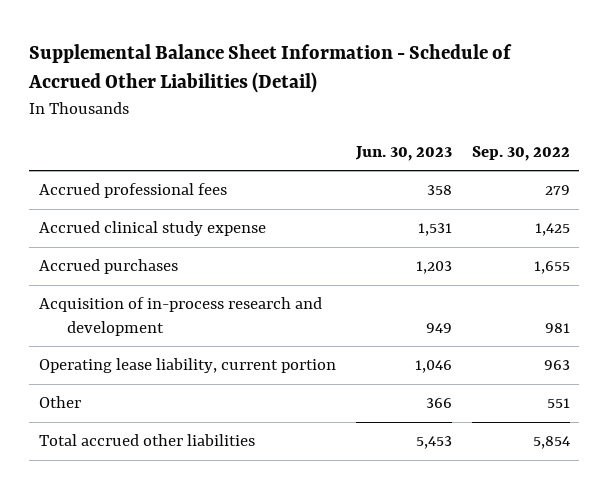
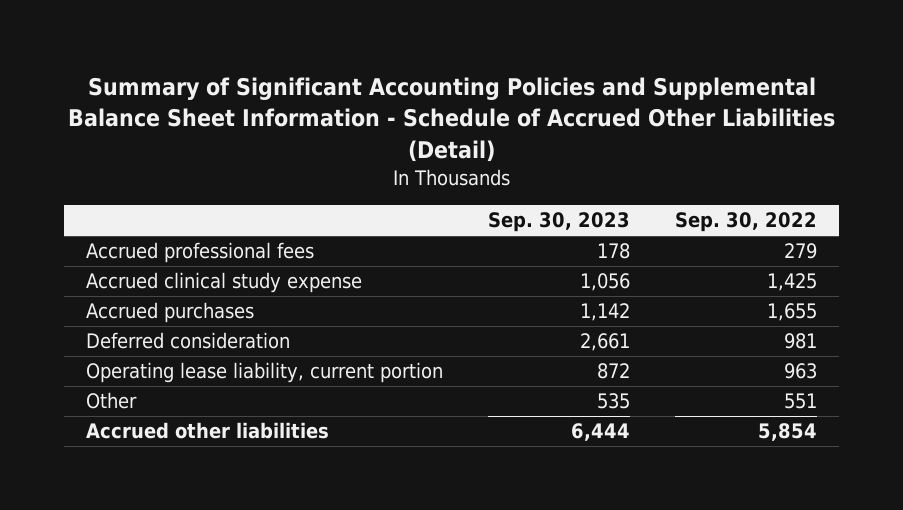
- Supplemental Balance Sheet Information - Schedule of Accrued Other Liabilities (Detail)
+ Summary of Significant Accounting Policies and Supplemental Balance Sheet Information - Schedule of Accrued Other Liabilities (Detail)
- | Jun. 30, 2023 | Sep. 30, 2022
+ | Sep. 30, 2023 | Sep. 30, 2022
- Acquisition of in-process research and development | 949 | 981
+ Deferred consideration | 2,661 | 981
- Total accrued other liabilities | 5,453 | 5,854
+ Accrued other liabilities | 6,444 | 5,854

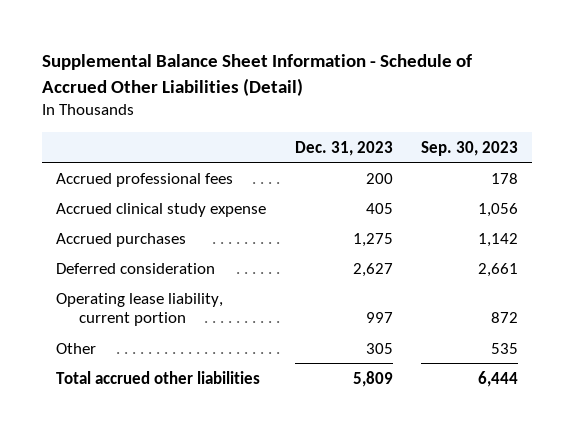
- Summary of Significant Accounting Policies and Supplemental Balance Sheet Information - Schedule of Accrued Other Liabilities (Detail)
+ Supplemental Balance Sheet Information - Schedule of Accrued Other Liabilities (Detail)
- | Sep. 30, 2023 | Sep. 30, 2022
+ | Dec. 31, 2023 | Sep. 30, 2023
- Accrued other liabilities | 6,444 | 5,854
+ Total accrued other liabilities | 5,809 | 6,444

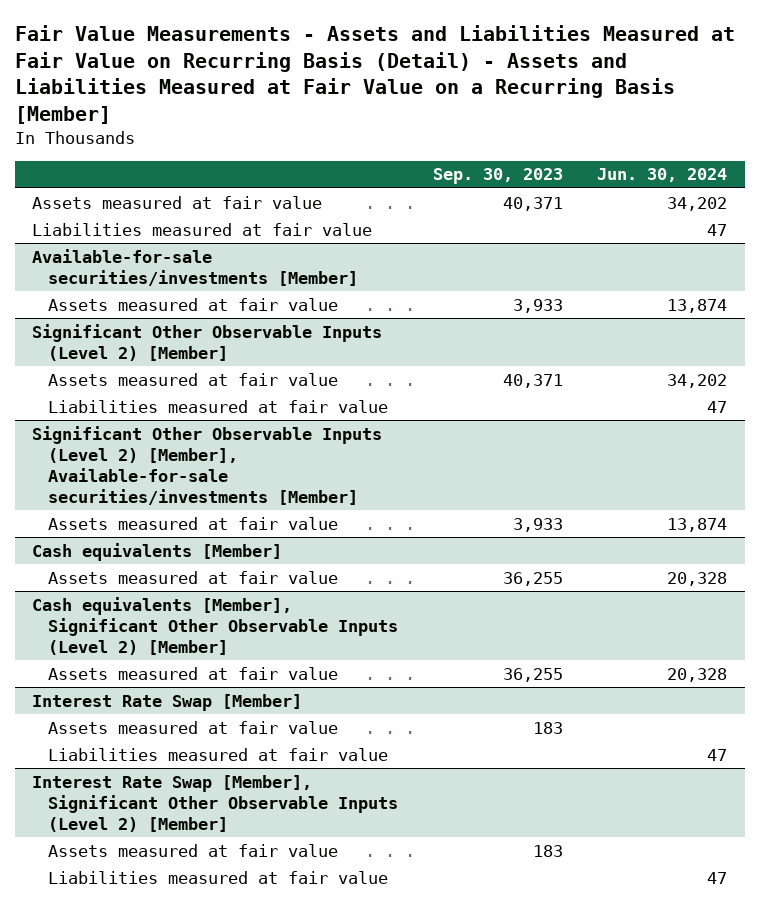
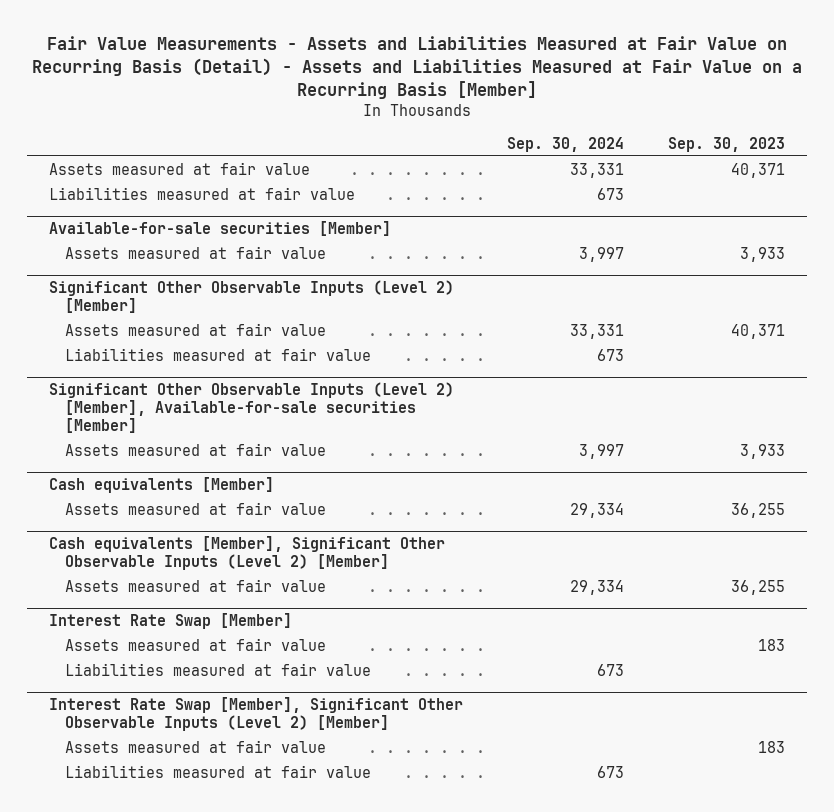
- | Sep. 30, 2023 | Jun. 30, 2024
+ | Sep. 30, 2024 | Sep. 30, 2023
- Available-for-sale securities/investments [Member]
+ Available-for-sale securities [Member]
- Significant Other Observable Inputs (Level 2) [Member], Available-for-sale securities/investments [Member]
+ Significant Other Observable Inputs (Level 2) [Member], Available-for-sale securities [Member]

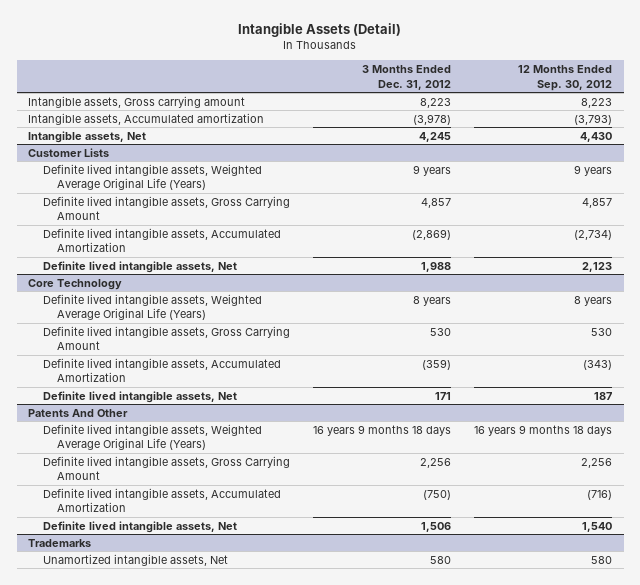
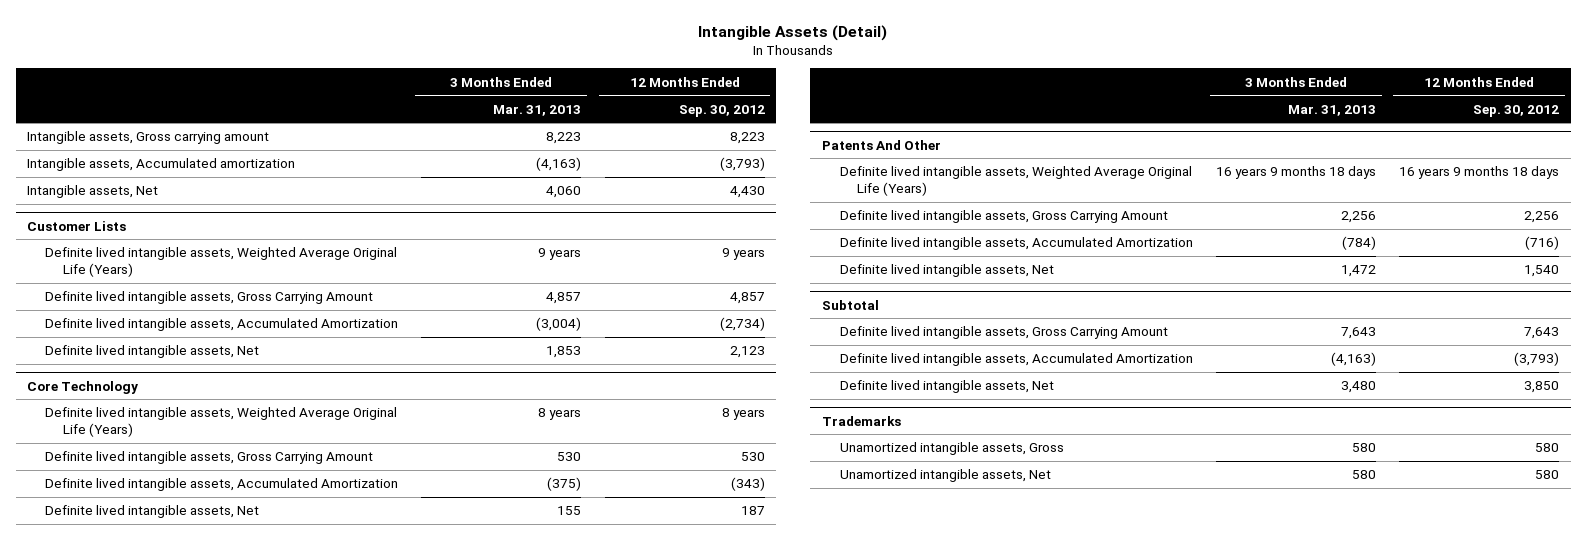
- | 3 Months Ended Dec. 31, 2012 | 12 Months Ended Sep. 30, 2012
+ | 3 Months Ended Mar. 31, 2013 | 12 Months Ended Sep. 30, 2012
+ Subtotal
+ Definite lived intangible assets, Gross Carrying Amount | 7,643 | 7,643
+ Definite lived intangible assets, Accumulated Amortization | (4,163) | (3,793)
+ Definite lived intangible assets, Net | 3,480 | 3,850
@ Trademarks
+ Unamortized intangible assets, Gross | 580 | 580

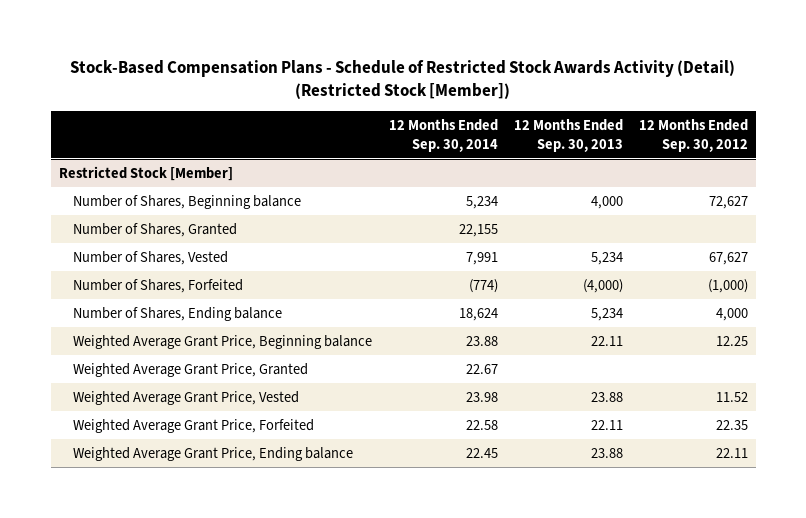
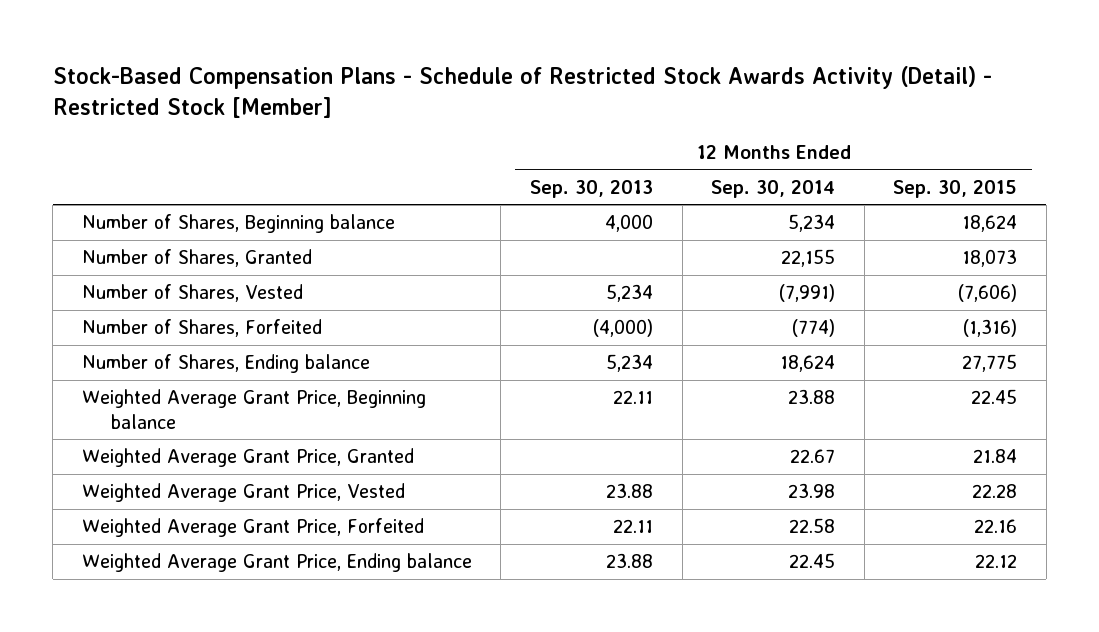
- Stock-Based Compensation Plans - Schedule of Restricted Stock Awards Activity (Detail) (Restricted Stock [Member])
+ Stock-Based Compensation Plans - Schedule of Restricted Stock Awards Activity (Detail) - Restricted Stock [Member]
- | 12 Months Ended Sep. 30, 2014 | 12 Months Ended Sep. 30, 2013 | 12 Months Ended Sep. 30, 2012
+ | 12 Months Ended Sep. 30, 2013 | 12 Months Ended Sep. 30, 2014 | 12 Months Ended Sep. 30, 2015
- Restricted Stock [Member]
- Number of Shares, Vested | 7,991 | 5,234 | 67,627
+ Number of Shares, Vested | 5,234 | (7,991) | (7,606)

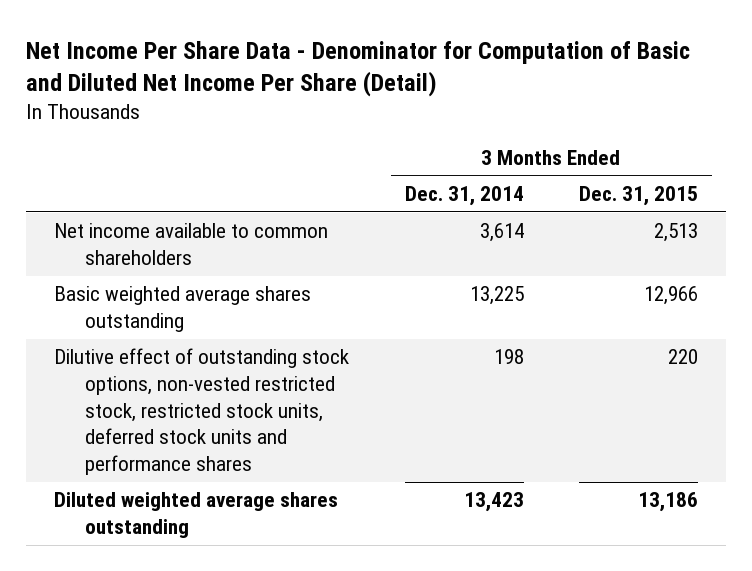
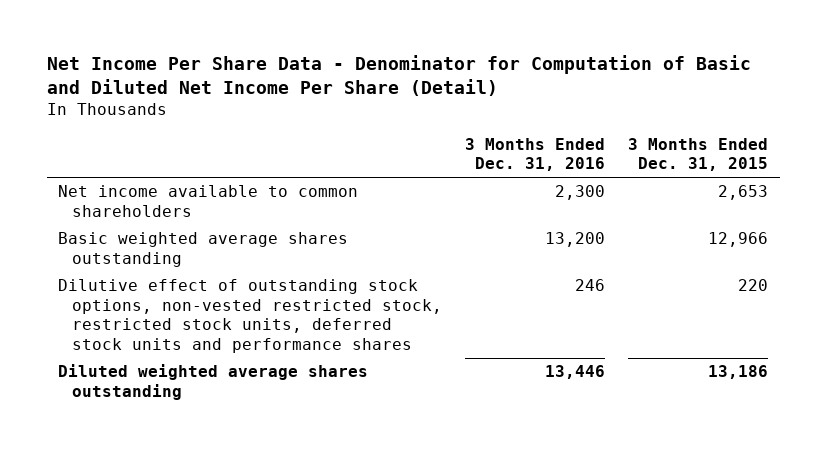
- | 3 Months Ended Dec. 31, 2014 | 3 Months Ended Dec. 31, 2015
+ | 3 Months Ended Dec. 31, 2016 | 3 Months Ended Dec. 31, 2015
- Net income available to common shareholders | 3,614 | 2,513
+ Net income available to common shareholders | 2,300 | 2,653

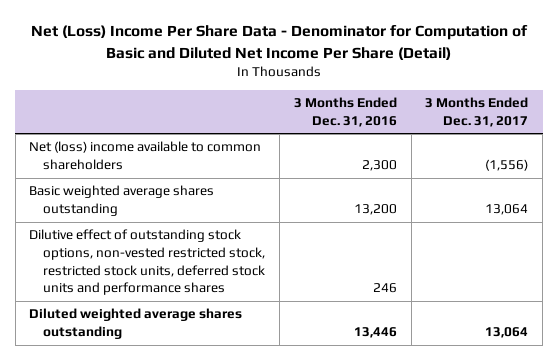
- Net Income Per Share Data - Denominator for Computation of Basic and Diluted Net Income Per Share (Detail)
+ Net (Loss) Income Per Share Data - Denominator for Computation of Basic and Diluted Net Income Per Share (Detail)
- | 3 Months Ended Dec. 31, 2016 | 3 Months Ended Dec. 31, 2015
+ | 3 Months Ended Dec. 31, 2016 | 3 Months Ended Dec. 31, 2017
- Net income available to common shareholders | 2,300 | 2,653
+ Net (loss) income available to common shareholders | 2,300 | (1,556)

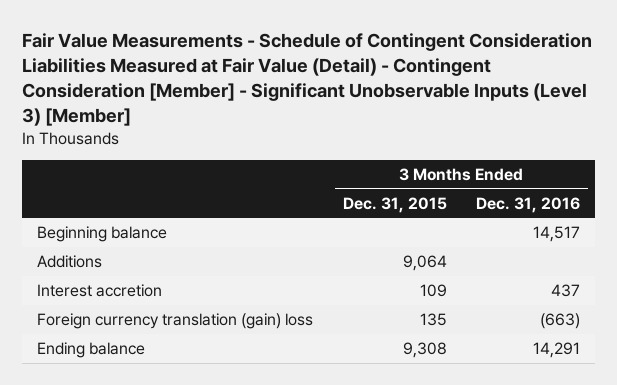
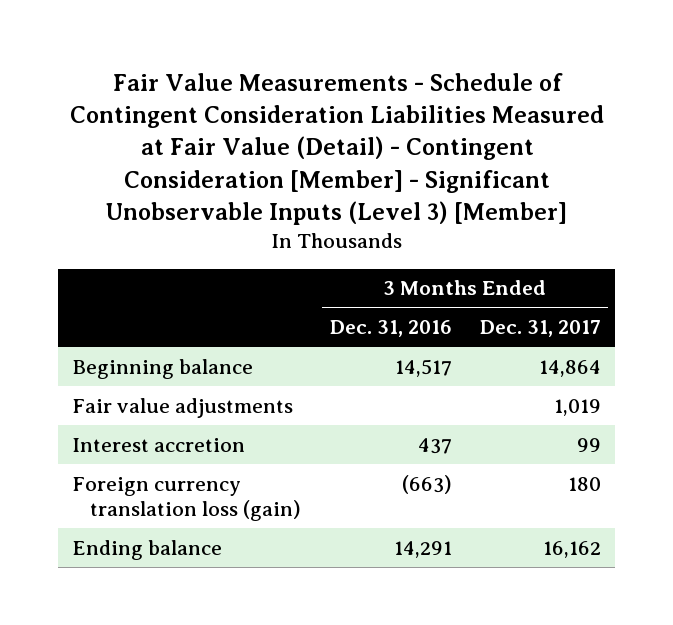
- | 3 Months Ended Dec. 31, 2015 | 3 Months Ended Dec. 31, 2016
+ | 3 Months Ended Dec. 31, 2016 | 3 Months Ended Dec. 31, 2017
- Additions | 9,064 |
+ Fair value adjustments | | 1,019
- Foreign currency translation (gain) loss | 135 | (663)
+ Foreign currency translation loss (gain) | (663) | 180

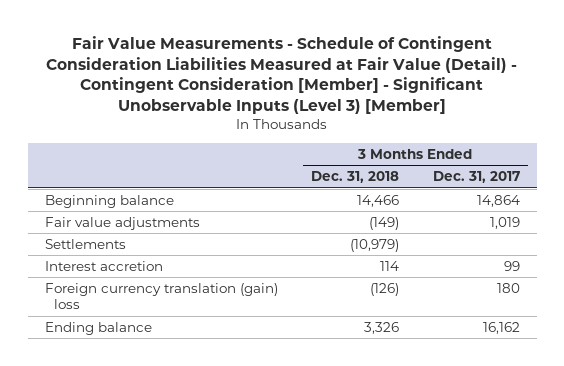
- | 3 Months Ended Dec. 31, 2016 | 3 Months Ended Dec. 31, 2017
+ | 3 Months Ended Dec. 31, 2018 | 3 Months Ended Dec. 31, 2017
+ Settlements | (10,979) |
- Foreign currency translation loss (gain) | (663) | 180
+ Foreign currency translation (gain) loss | (126) | 180

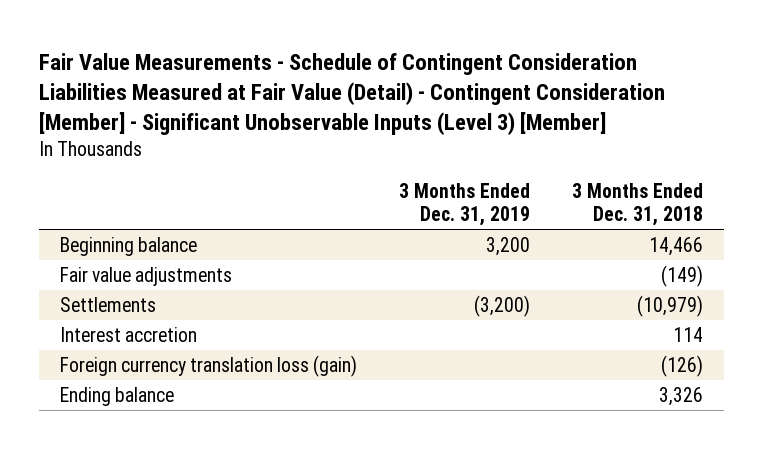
- | 3 Months Ended Dec. 31, 2018 | 3 Months Ended Dec. 31, 2017
+ | 3 Months Ended Dec. 31, 2019 | 3 Months Ended Dec. 31, 2018
- Foreign currency translation (gain) loss | (126) | 180
+ Foreign currency translation loss (gain) | | (126)

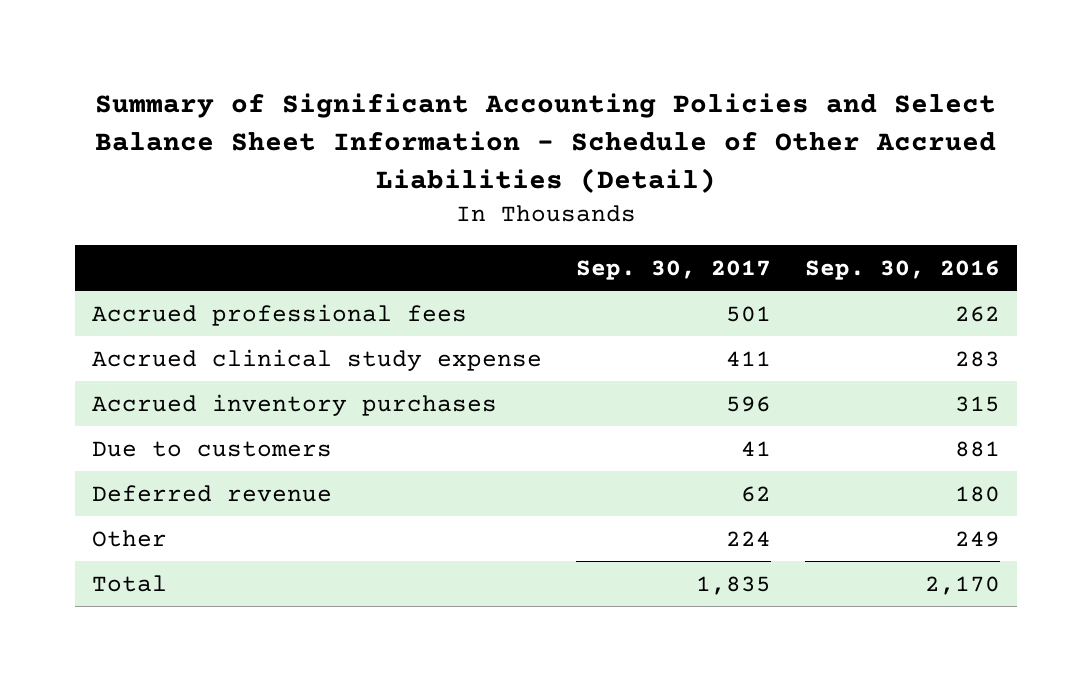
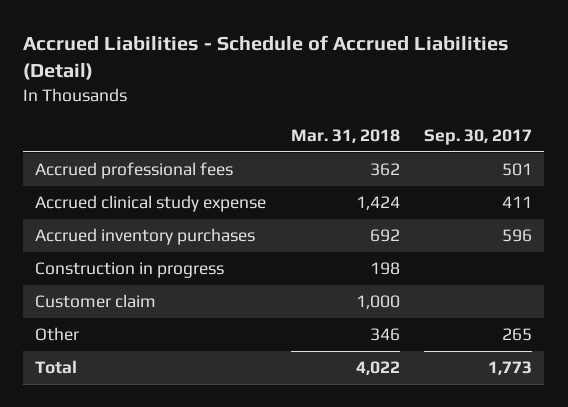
- Summary of Significant Accounting Policies and Select Balance Sheet Information - Schedule of Other Accrued Liabilities (Detail)
+ Accrued Liabilities - Schedule of Accrued Liabilities (Detail)
- | Sep. 30, 2017 | Sep. 30, 2016
+ | Mar. 31, 2018 | Sep. 30, 2017
- Due to customers | 41 | 881
- Deferred revenue | 62 | 180
- Other | 224 | 249
- Total | 1,835 | 2,170
+ Construction in progress | 198 |
+ Customer claim | 1,000 |
+ Other | 346 | 265
+ Total | 4,022 | 1,773

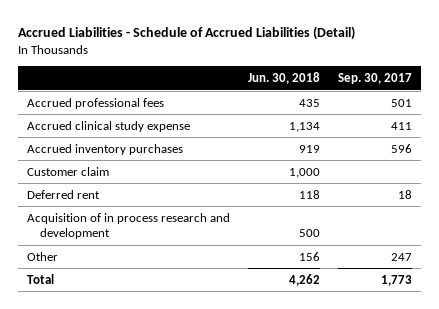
- | Mar. 31, 2018 | Sep. 30, 2017
+ | Jun. 30, 2018 | Sep. 30, 2017
- Construction in progress | 198 |
- Other | 346 | 265
+ Deferred rent | 118 | 18
+ Acquisition of in process research and development | 500 |
+ Other | 156 | 247

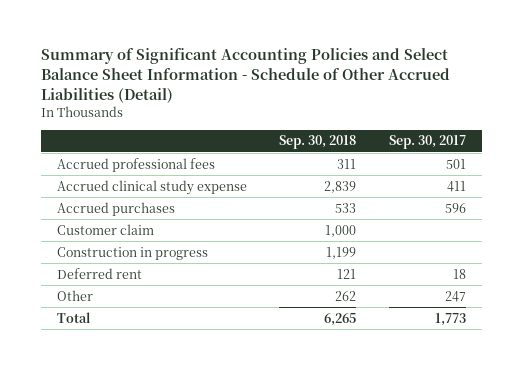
- Accrued Liabilities - Schedule of Accrued Liabilities (Detail)
+ Summary of Significant Accounting Policies and Select Balance Sheet Information - Schedule of Other Accrued Liabilities (Detail)
- | Jun. 30, 2018 | Sep. 30, 2017
+ | Sep. 30, 2018 | Sep. 30, 2017
- Accrued inventory purchases | 919 | 596
+ Accrued purchases | 533 | 596
+ Construction in progress | 1,199 |
- Acquisition of in process research and development | 500 |

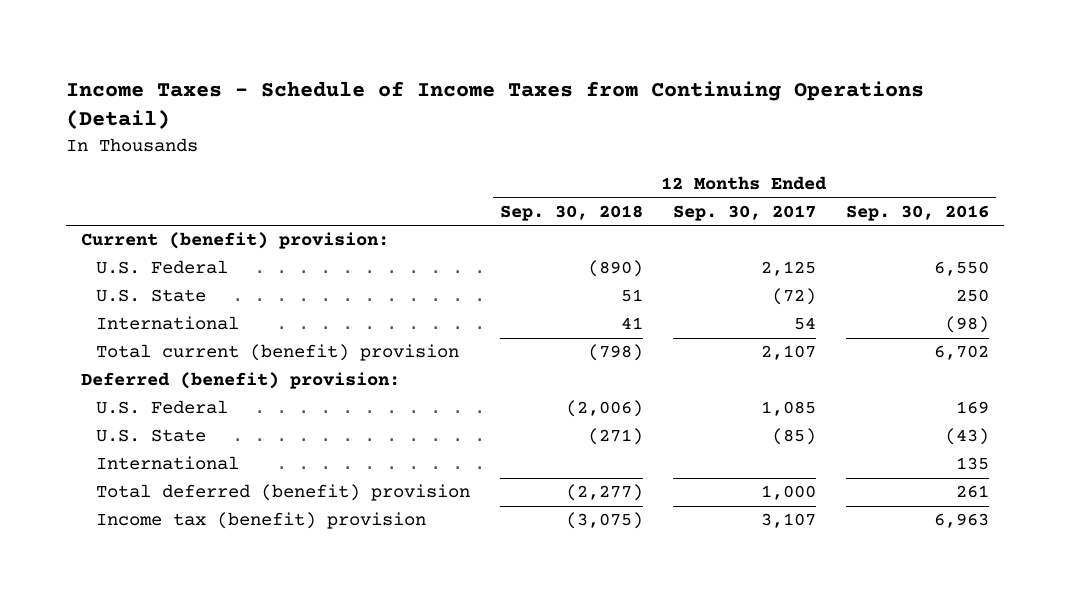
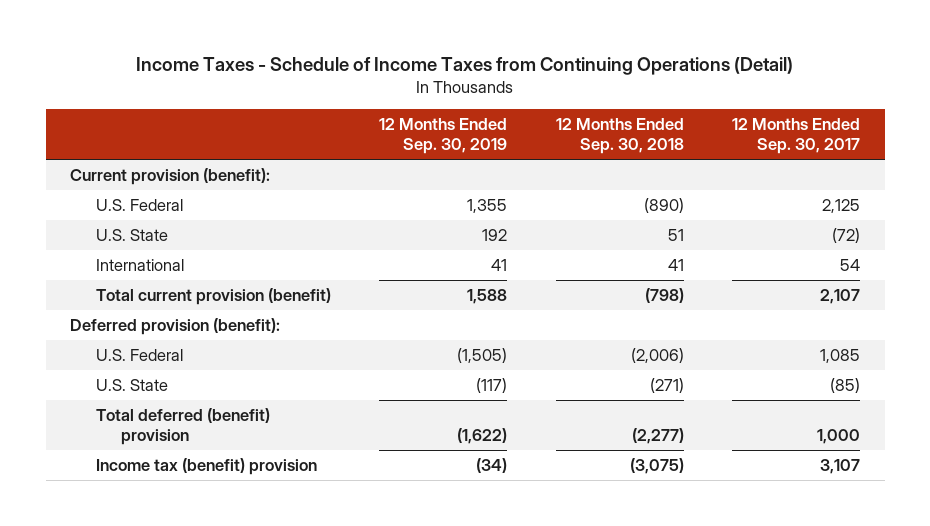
- | 12 Months Ended Sep. 30, 2018 | 12 Months Ended Sep. 30, 2017 | 12 Months Ended Sep. 30, 2016
+ | 12 Months Ended Sep. 30, 2019 | 12 Months Ended Sep. 30, 2018 | 12 Months Ended Sep. 30, 2017
- Current (benefit) provision:
+ Current provision (benefit):
- Total current (benefit) provision | (798) | 2,107 | 6,702
- Deferred (benefit) provision:
+ Total current provision (benefit) | 1,588 | (798) | 2,107
+ Deferred provision (benefit):
- International | | | 135

